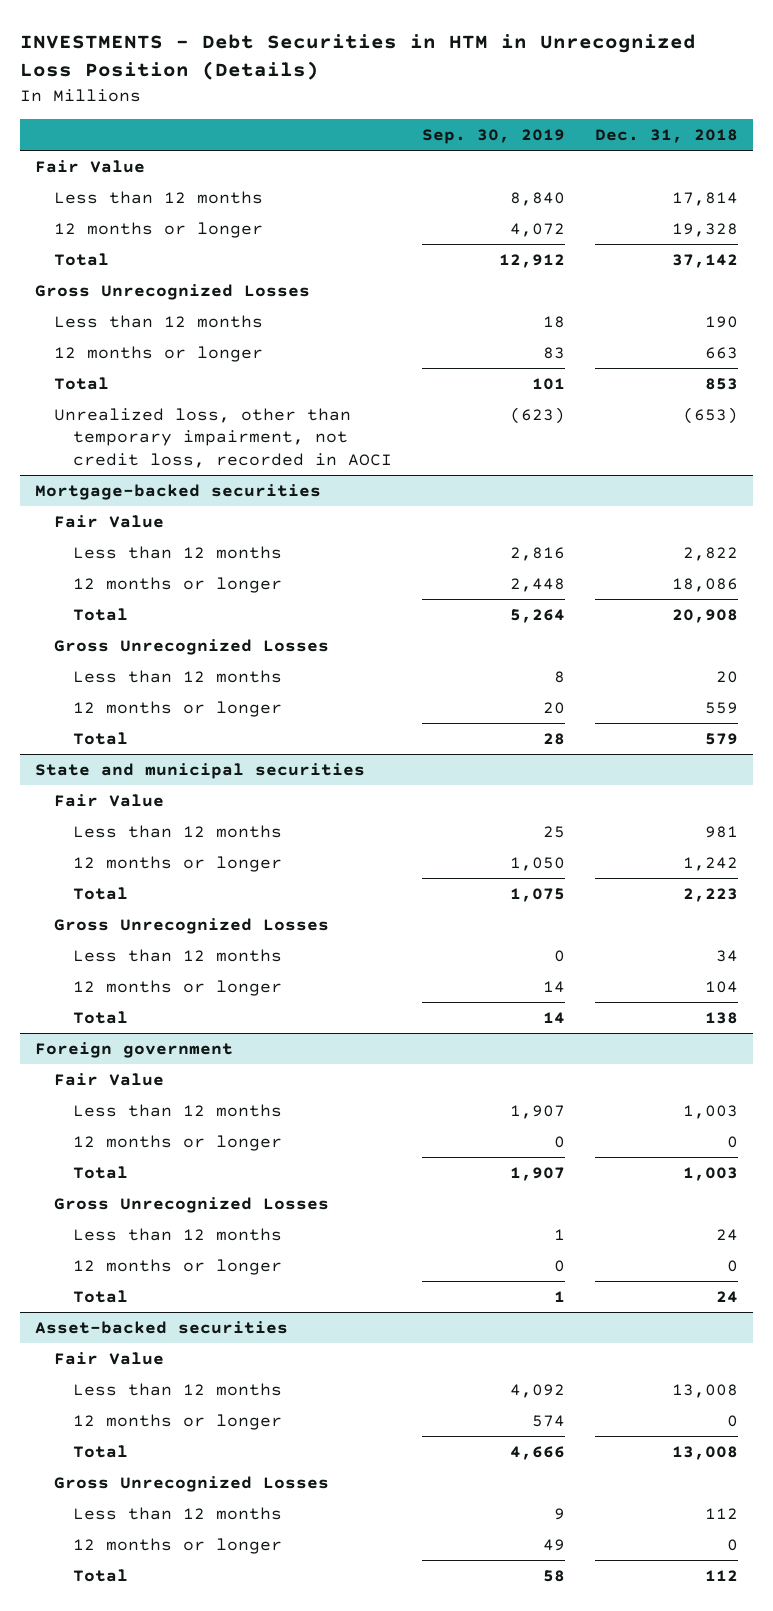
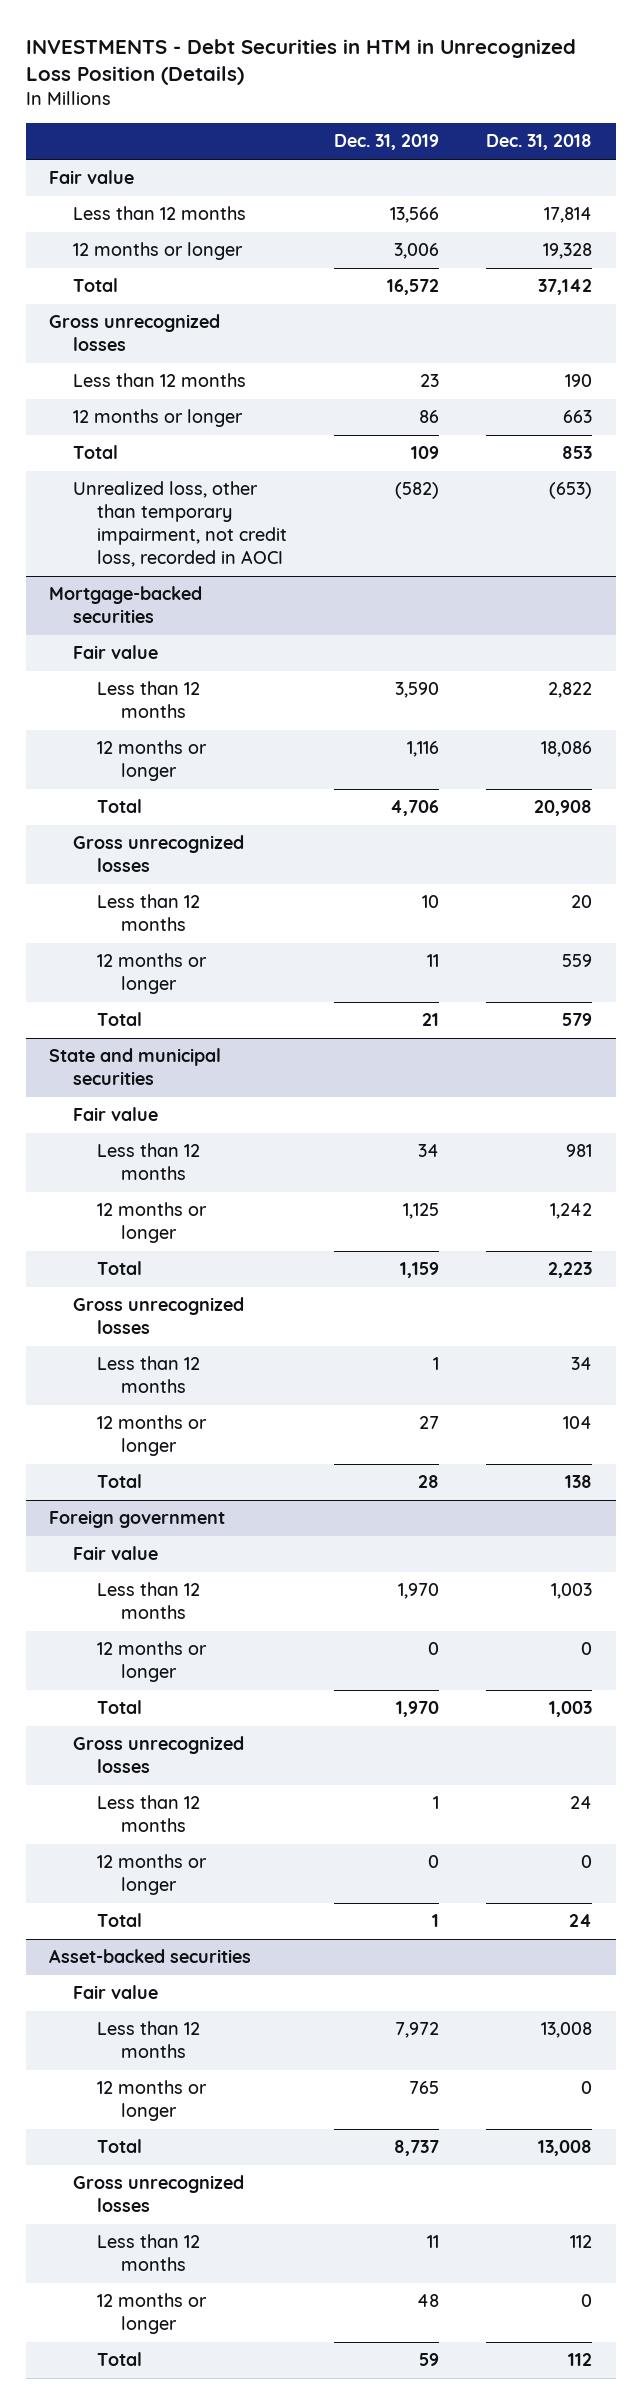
- | Sep. 30, 2019 | Dec. 31, 2018
+ | Dec. 31, 2019 | Dec. 31, 2018
- Fair Value
+ Fair value
- Gross Unrecognized Losses
+ Gross unrecognized losses
@ Mortgage-backed securities
- Fair Value
+ Fair value
- Gross Unrecognized Losses
+ Gross unrecognized losses
@ State and municipal securities
- Fair Value
+ Fair value
- Gross Unrecognized Losses
+ Gross unrecognized losses
@ Foreign government
- Fair Value
+ Fair value
- Gross Unrecognized Losses
+ Gross unrecognized losses
@ Asset-backed securities
- Fair Value
+ Fair value
- Gross Unrecognized Losses
+ Gross unrecognized losses

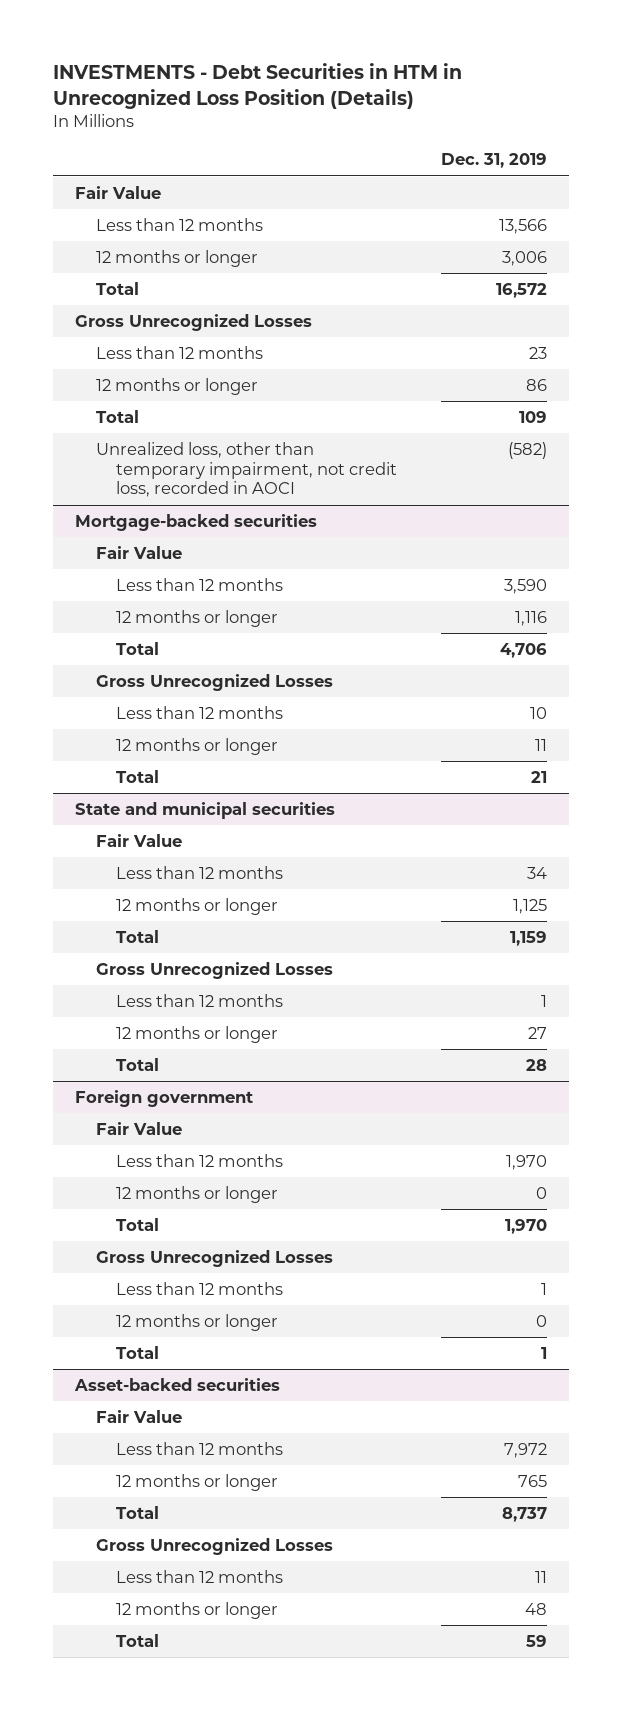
- | Dec. 31, 2019 | Dec. 31, 2018
+ | Dec. 31, 2019
- Fair value
+ Fair Value
- Gross unrecognized losses
+ Gross Unrecognized Losses
@ Mortgage-backed securities
- Fair value
+ Fair Value
- Gross unrecognized losses
+ Gross Unrecognized Losses
@ State and municipal securities
- Fair value
+ Fair Value
- Gross unrecognized losses
+ Gross Unrecognized Losses
@ Foreign government
- Fair value
+ Fair Value
- Gross unrecognized losses
+ Gross Unrecognized Losses
@ Asset-backed securities
- Fair value
+ Fair Value
- Gross unrecognized losses
+ Gross Unrecognized Losses

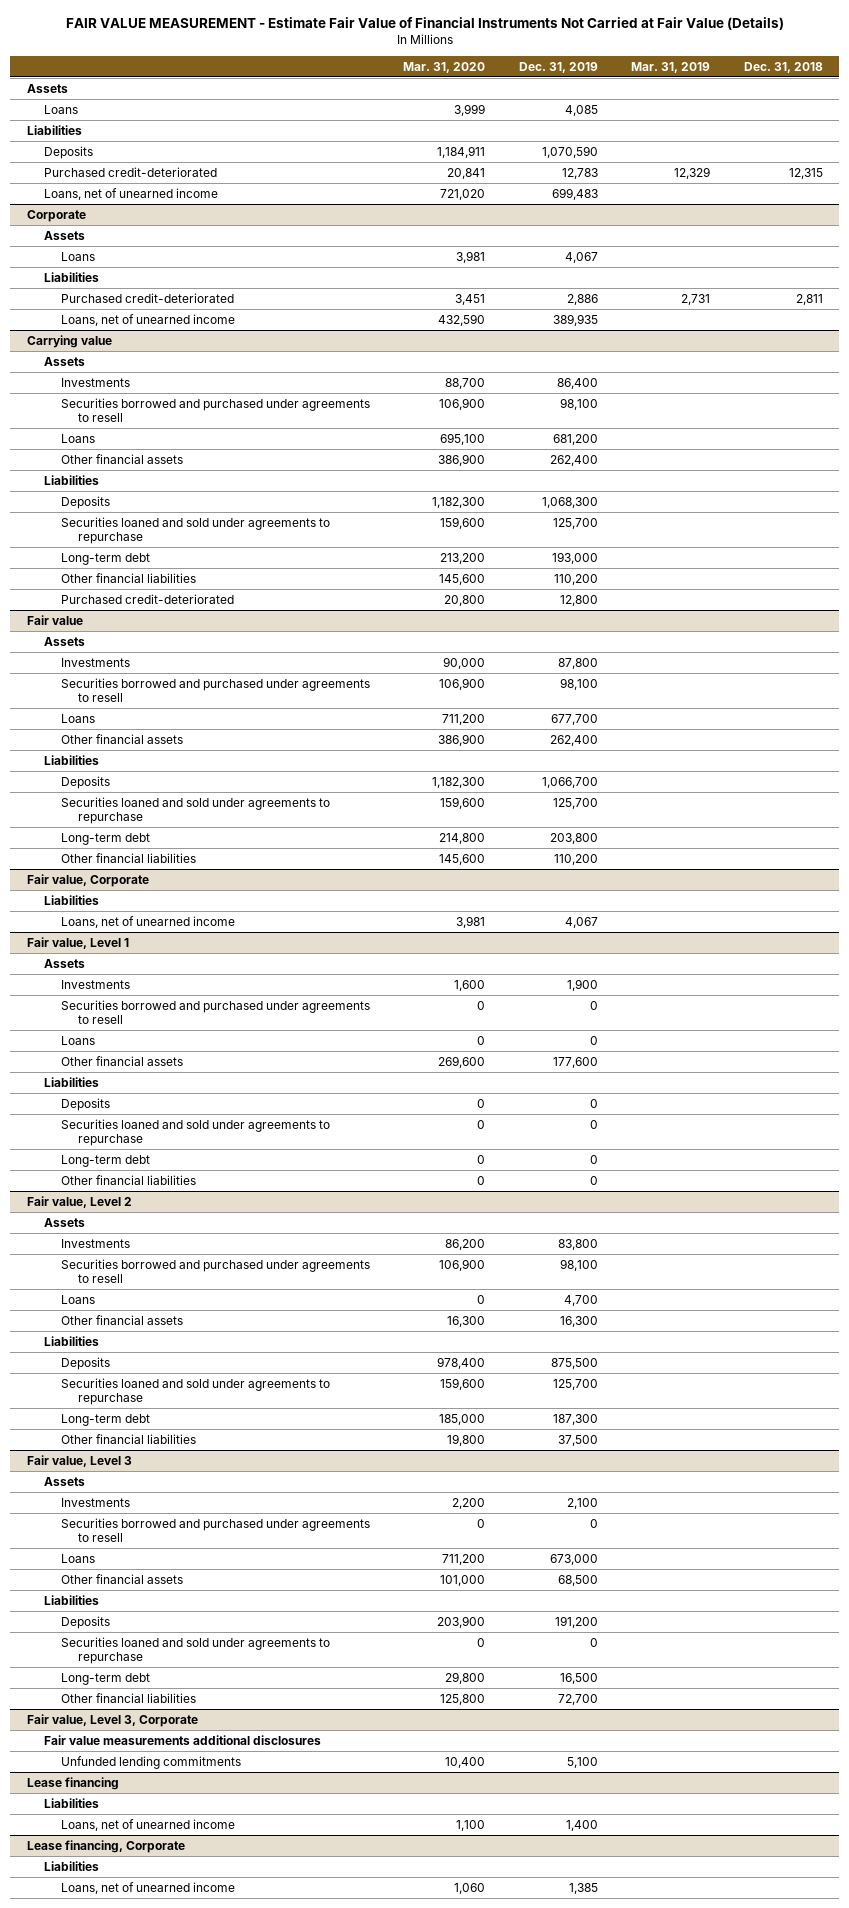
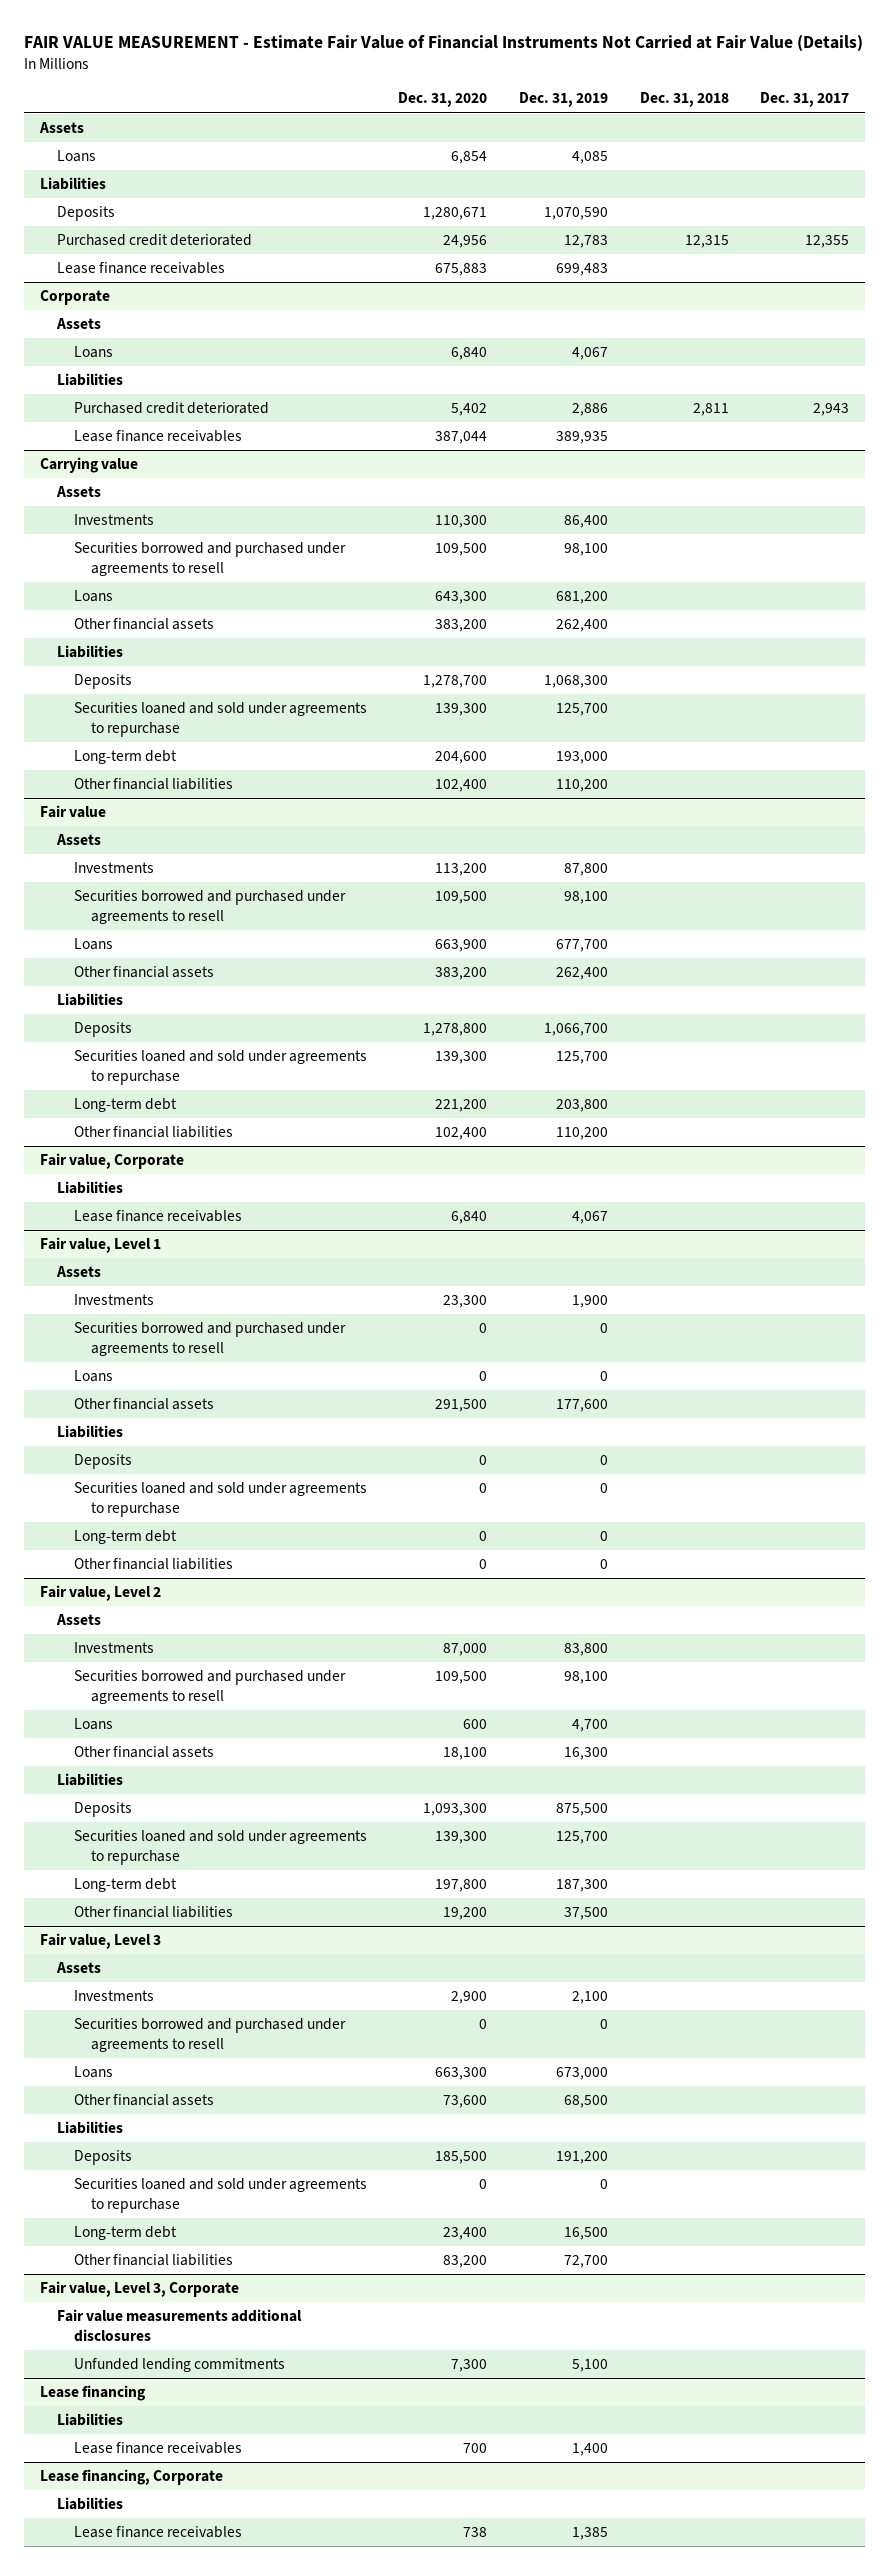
- | Mar. 31, 2020 | Dec. 31, 2019 | Mar. 31, 2019 | Dec. 31, 2018
+ | Dec. 31, 2020 | Dec. 31, 2019 | Dec. 31, 2018 | Dec. 31, 2017
- Purchased credit-deteriorated | 20,841 | 12,783 | 12,329 | 12,315
- Loans, net of unearned income | 721,020 | 699,483 | |
+ Purchased credit deteriorated | 24,956 | 12,783 | 12,315 | 12,355
+ Lease finance receivables | 675,883 | 699,483 | |
@ Corporate
- Purchased credit-deteriorated | 3,451 | 2,886 | 2,731 | 2,811
- Loans, net of unearned income | 432,590 | 389,935 | |
+ Purchased credit deteriorated | 5,402 | 2,886 | 2,811 | 2,943
+ Lease finance receivables | 387,044 | 389,935 | |
@ Carrying value
- Purchased credit-deteriorated | 20,800 | 12,800 | |
@ Fair value, Corporate
- Loans, net of unearned income | 3,981 | 4,067 | |
+ Lease finance receivables | 6,840 | 4,067 | |
@ Lease financing
- Loans, net of unearned income | 1,100 | 1,400 | |
+ Lease finance receivables | 700 | 1,400 | |
@ Lease financing, Corporate
- Loans, net of unearned income | 1,060 | 1,385 | |
+ Lease finance receivables | 738 | 1,385 | |

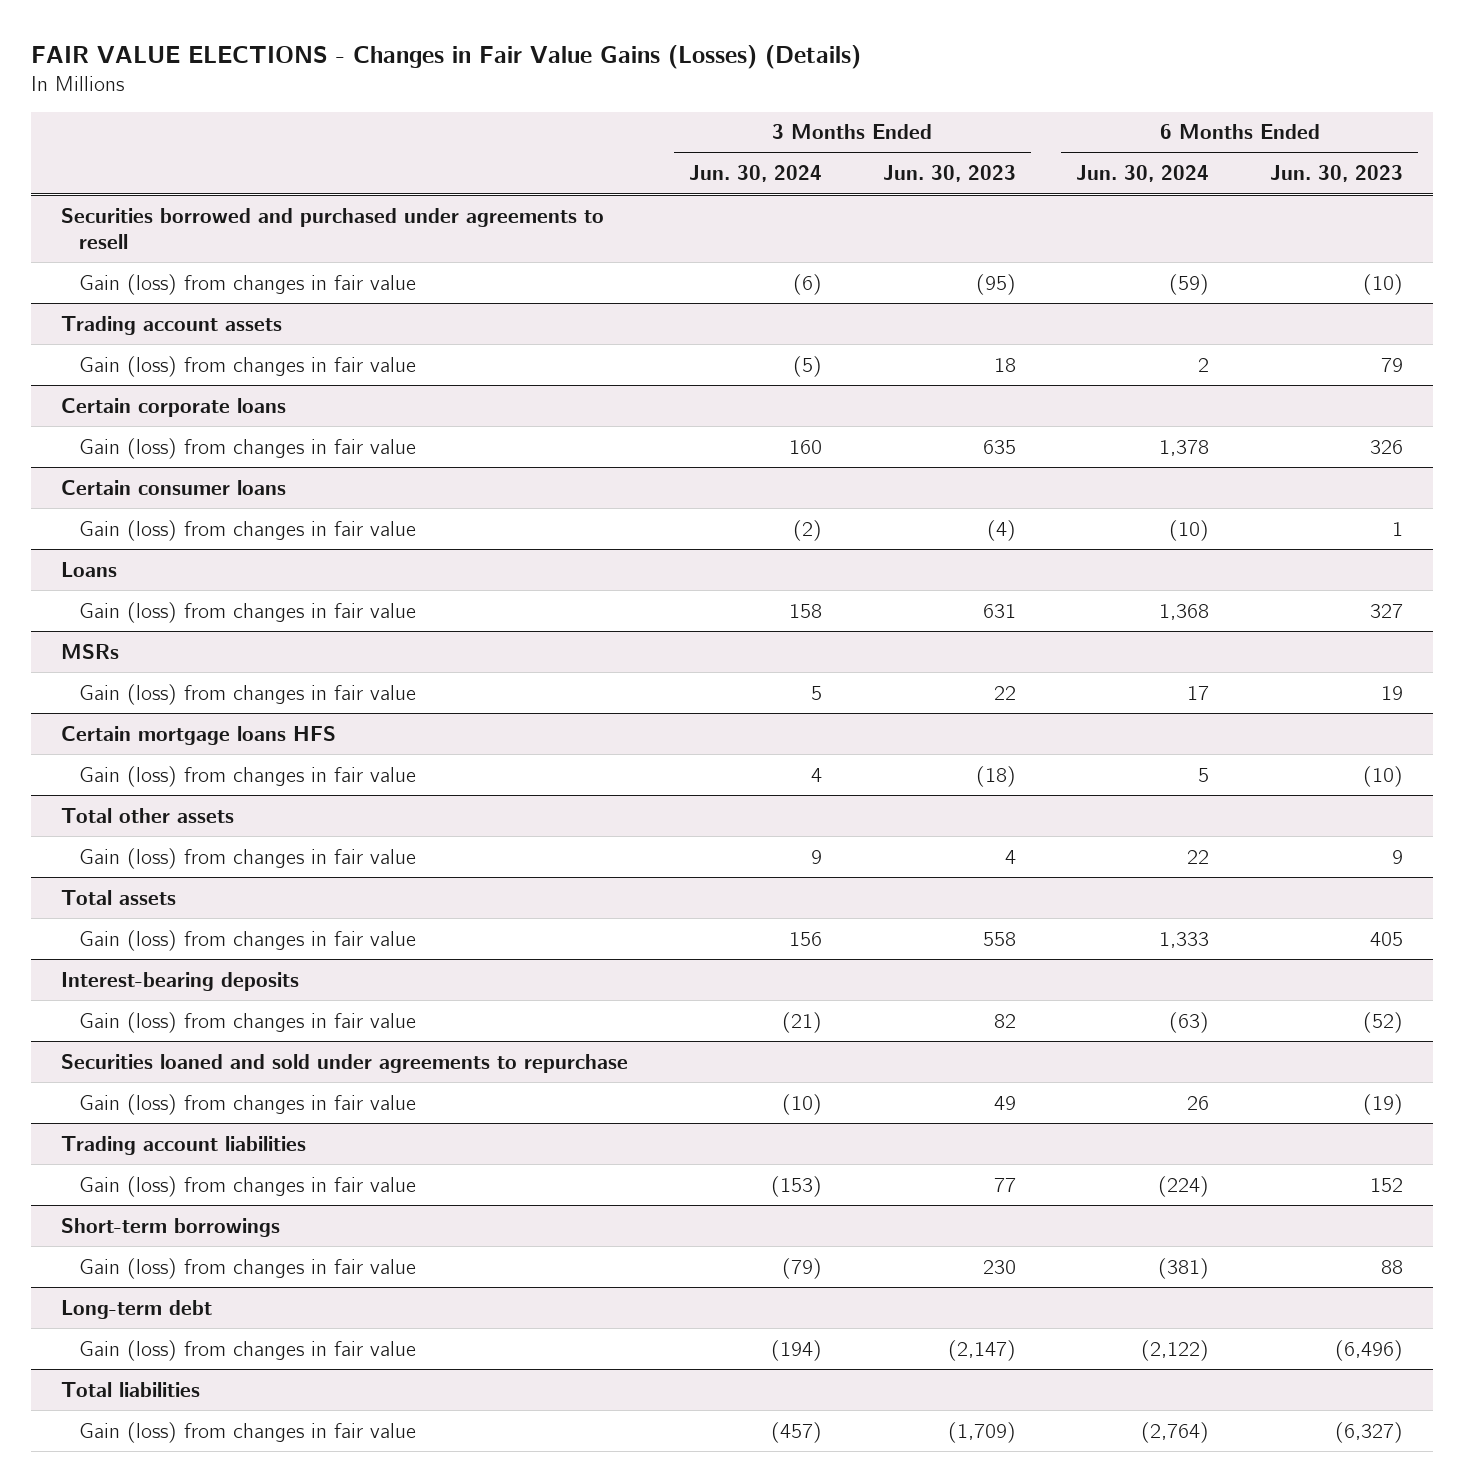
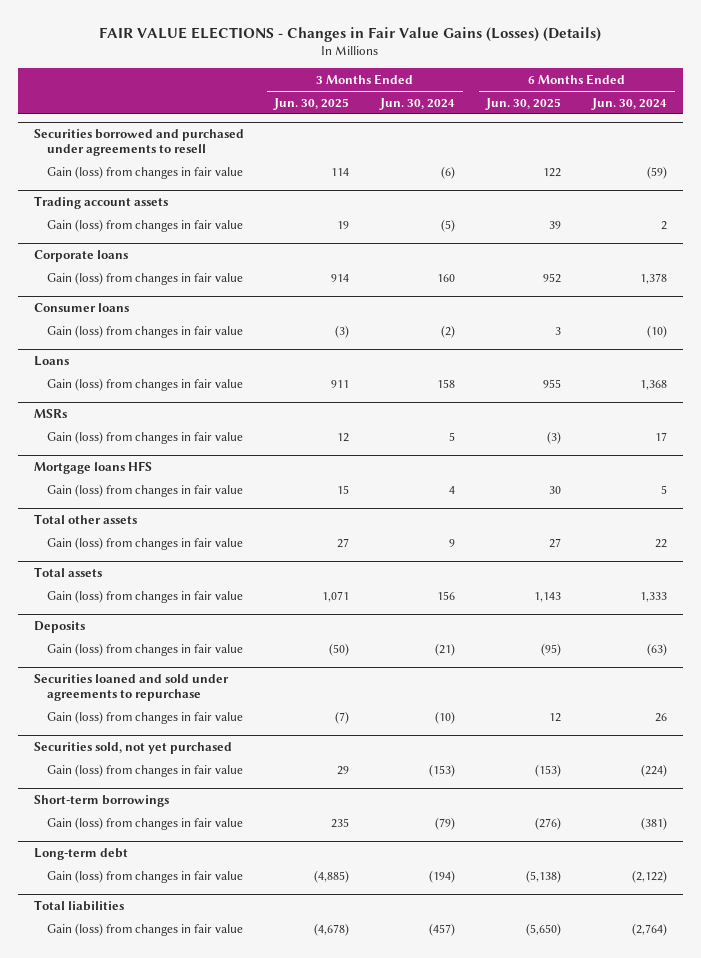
- | 3 Months Ended Jun. 30, 2024 | 3 Months Ended Jun. 30, 2023 | 6 Months Ended Jun. 30, 2024 | 6 Months Ended Jun. 30, 2023
+ | 3 Months Ended Jun. 30, 2025 | 3 Months Ended Jun. 30, 2024 | 6 Months Ended Jun. 30, 2025 | 6 Months Ended Jun. 30, 2024
- Certain corporate loans
+ Corporate loans
- Certain consumer loans
+ Consumer loans
- Certain mortgage loans HFS
+ Mortgage loans HFS
- Interest-bearing deposits
+ Deposits
- Trading account liabilities
+ Securities sold, not yet purchased

